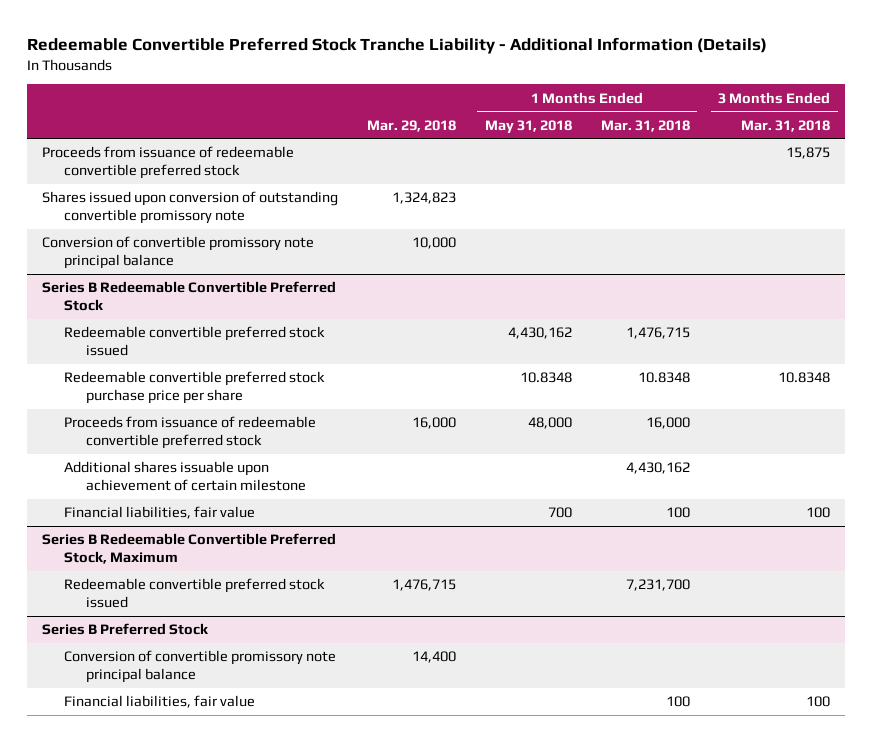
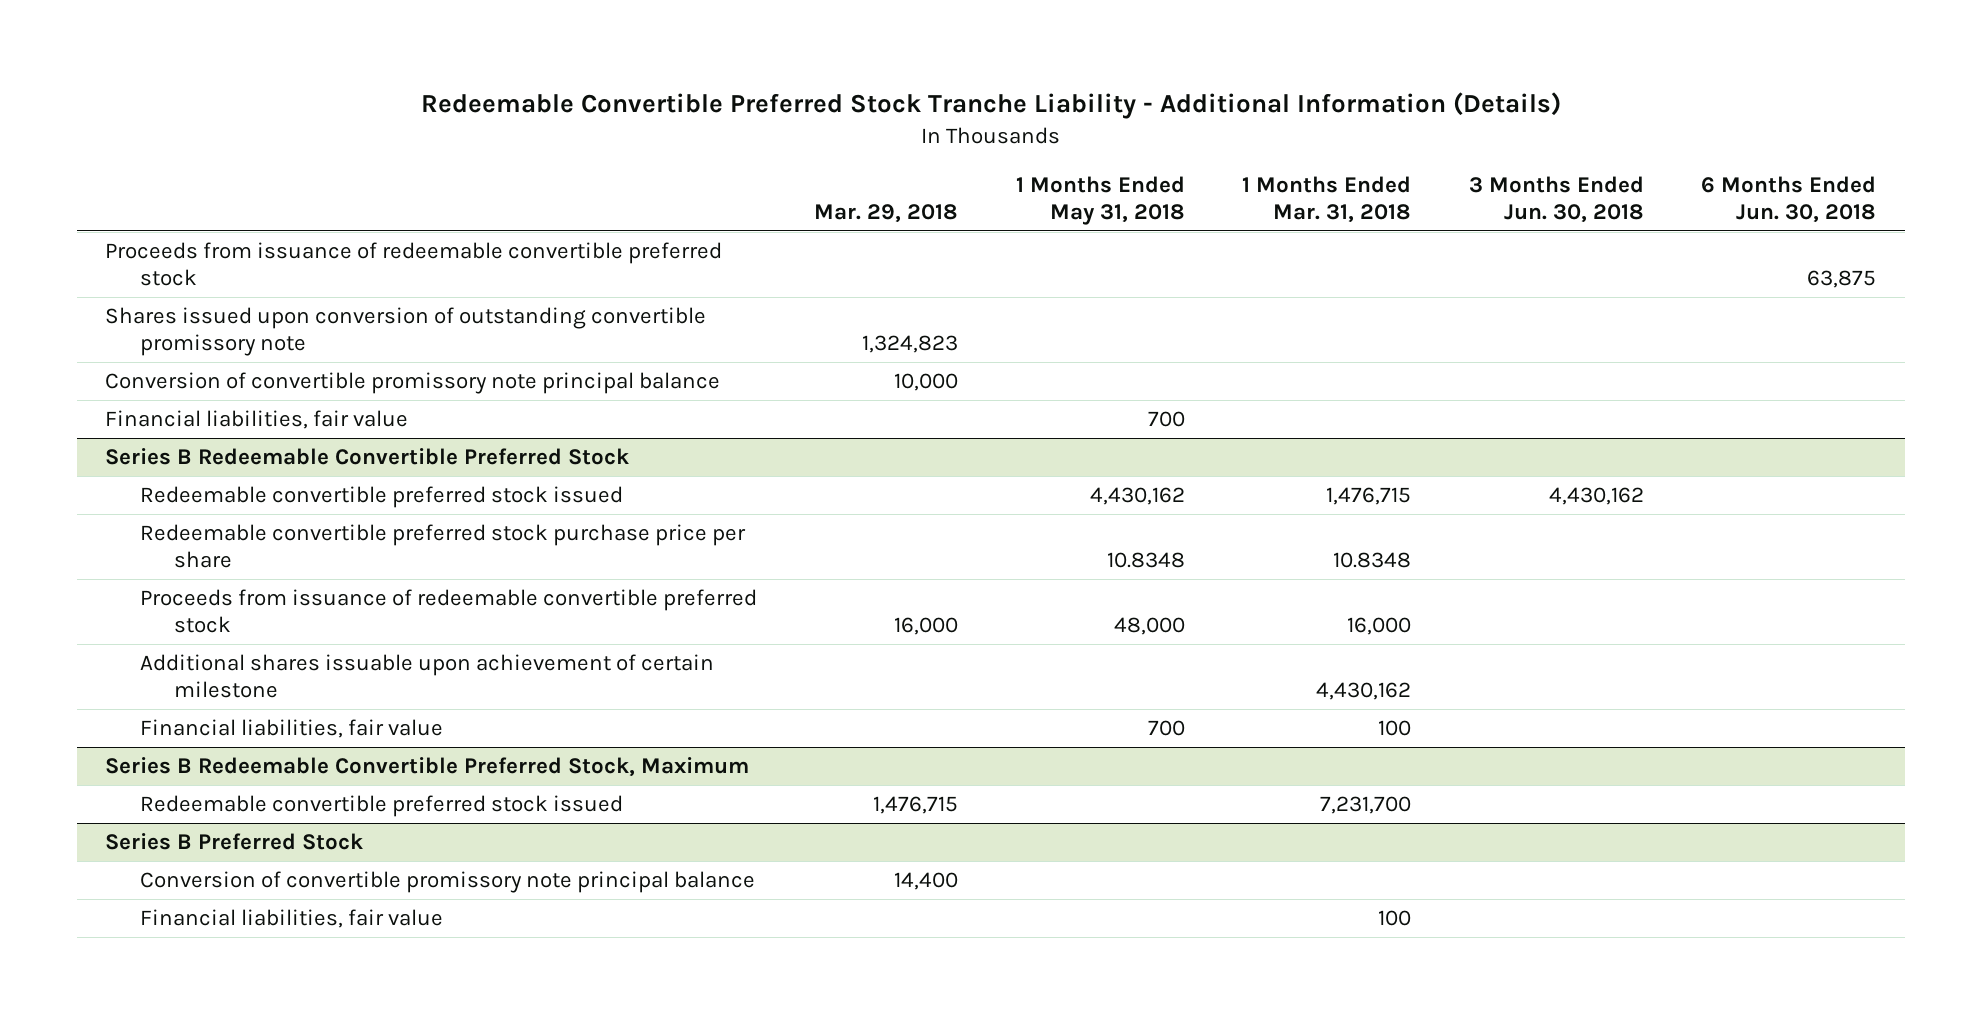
- | Mar. 29, 2018 | 1 Months Ended May 31, 2018 | 1 Months Ended Mar. 31, 2018 | 3 Months Ended Mar. 31, 2018
+ | Mar. 29, 2018 | 1 Months Ended May 31, 2018 | 1 Months Ended Mar. 31, 2018 | 3 Months Ended Jun. 30, 2018 | 6 Months Ended Jun. 30, 2018
+ Financial liabilities, fair value | | 700 | | |

